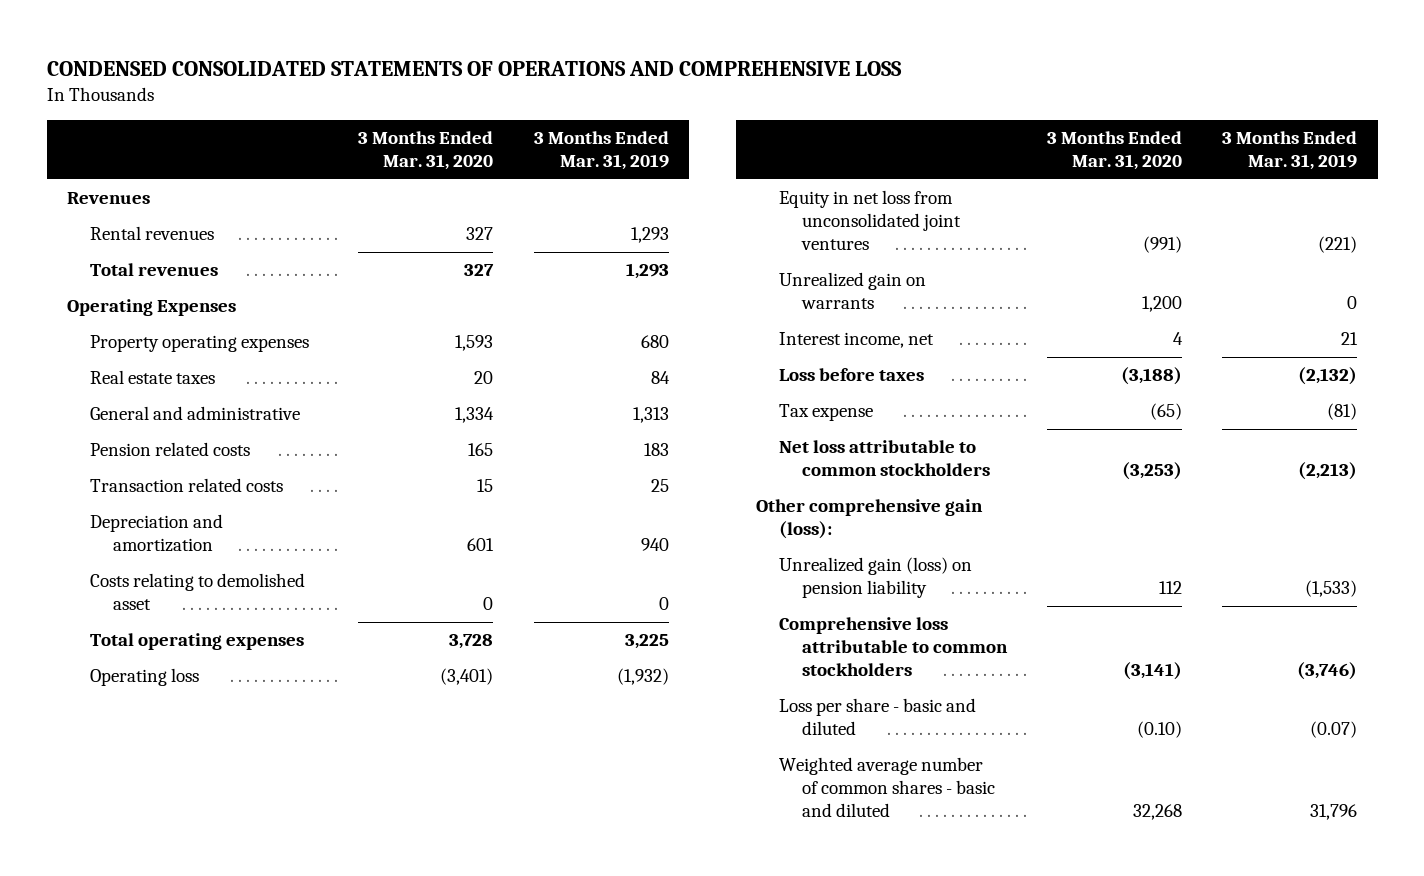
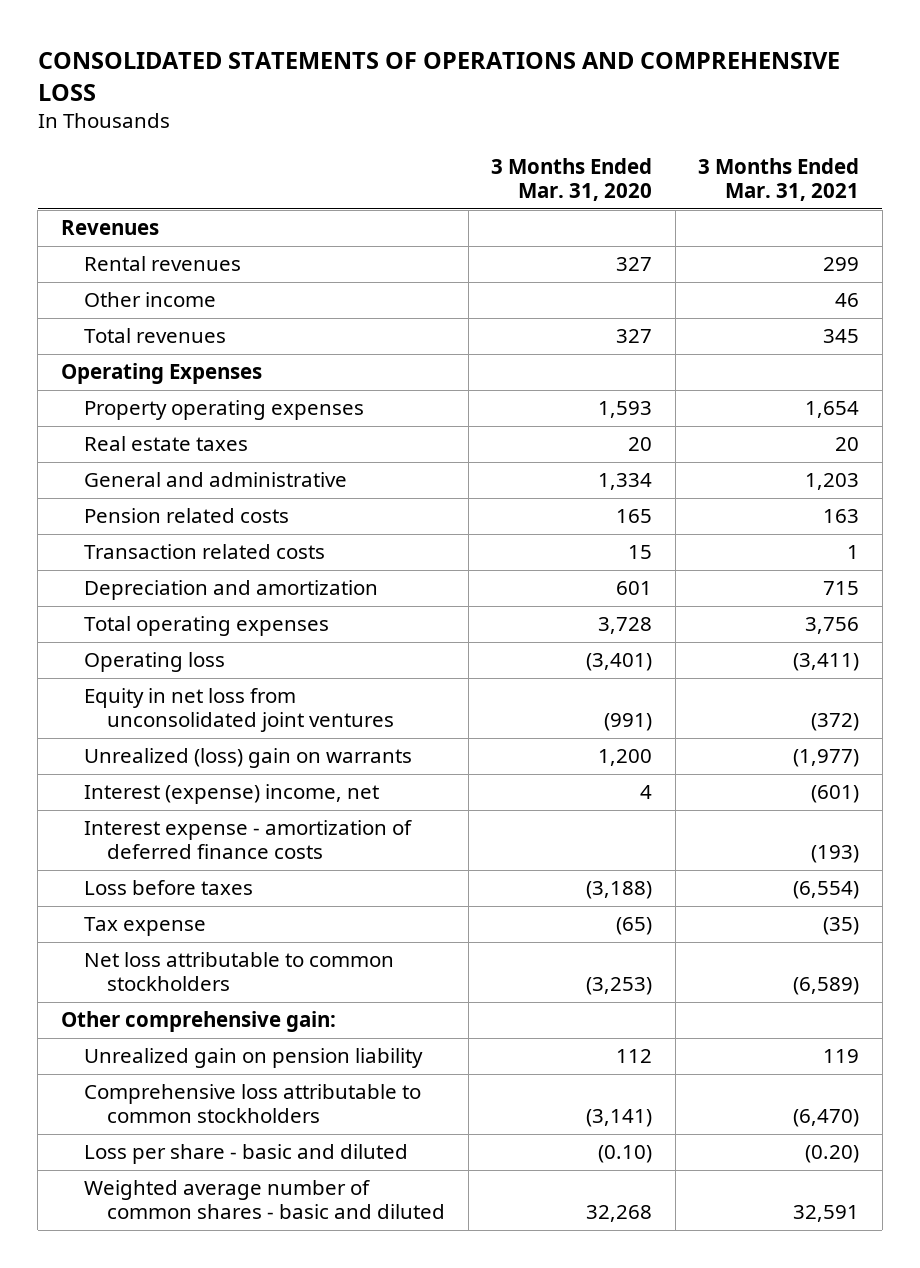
- CONDENSED CONSOLIDATED STATEMENTS OF OPERATIONS AND COMPREHENSIVE LOSS
+ CONSOLIDATED STATEMENTS OF OPERATIONS AND COMPREHENSIVE LOSS
- | 3 Months Ended Mar. 31, 2020 | 3 Months Ended Mar. 31, 2019
+ | 3 Months Ended Mar. 31, 2020 | 3 Months Ended Mar. 31, 2021
+ Other income | | 46
- Costs relating to demolished asset | 0 | 0
- Unrealized gain on warrants | 1,200 | 0
- Interest income, net | 4 | 21
+ Unrealized (loss) gain on warrants | 1,200 | (1,977)
+ Interest (expense) income, net | 4 | (601)
+ Interest expense - amortization of deferred finance costs | | (193)
- Other comprehensive gain (loss):
- Unrealized gain (loss) on pension liability | 112 | (1,533)
+ Other comprehensive gain:
+ Unrealized gain on pension liability | 112 | 119

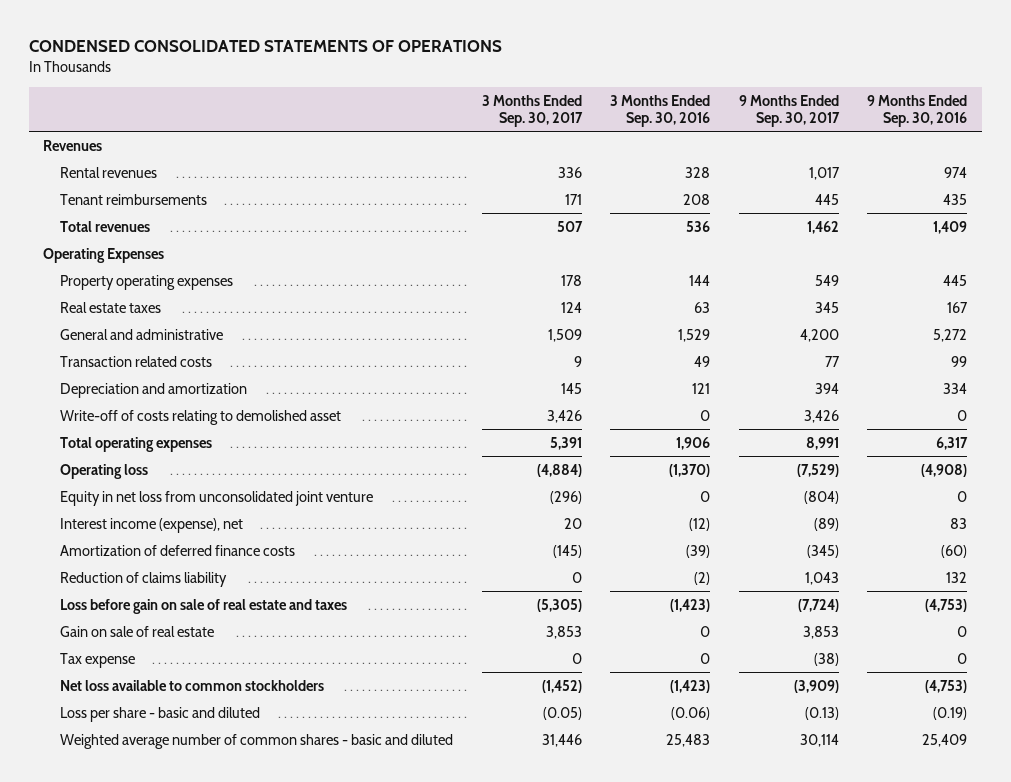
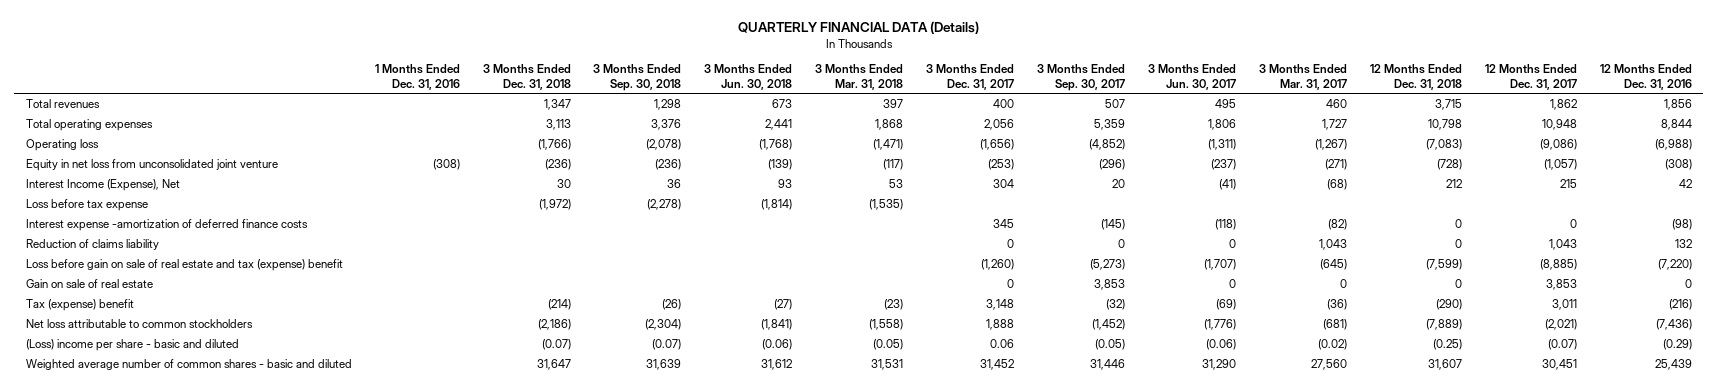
- CONDENSED CONSOLIDATED STATEMENTS OF OPERATIONS
+ QUARTERLY FINANCIAL DATA (Details)
- | 3 Months Ended Sep. 30, 2017 | 3 Months Ended Sep. 30, 2016 | 9 Months Ended Sep. 30, 2017 | 9 Months Ended Sep. 30, 2016
+ | 1 Months Ended Dec. 31, 2016 | 3 Months Ended Dec. 31, 2018 | 3 Months Ended Sep. 30, 2018 | 3 Months Ended Jun. 30, 2018 | 3 Months Ended Mar. 31, 2018 | 3 Months Ended Dec. 31, 2017 | 3 Months Ended Sep. 30, 2017 | 3 Months Ended Jun. 30, 2017 | 3 Months Ended Mar. 31, 2017 | 12 Months Ended Dec. 31, 2018 | 12 Months Ended Dec. 31, 2017 | 12 Months Ended Dec. 31, 2016
- Revenues
- Rental revenues | 336 | 328 | 1,017 | 974
- Tenant reimbursements | 171 | 208 | 445 | 435
- Operating Expenses
- Property operating expenses | 178 | 144 | 549 | 445
- Real estate taxes | 124 | 63 | 345 | 167
- General and administrative | 1,509 | 1,529 | 4,200 | 5,272
- Transaction related costs | 9 | 49 | 77 | 99
- Depreciation and amortization | 145 | 121 | 394 | 334
- Write-off of costs relating to demolished asset | 3,426 | 0 | 3,426 | 0
- Total operating expenses | 5,391 | 1,906 | 8,991 | 6,317
- Operating loss | (4,884) | (1,370) | (7,529) | (4,908)
+ Total operating expenses | | 3,113 | 3,376 | 2,441 | 1,868 | 2,056 | 5,359 | 1,806 | 1,727 | 10,798 | 10,948 | 8,844
+ Operating loss | | (1,766) | (2,078) | (1,768) | (1,471) | (1,656) | (4,852) | (1,311) | (1,267) | (7,083) | (9,086) | (6,988)
- Interest income (expense), net | 20 | (12) | (89) | 83
- Amortization of deferred finance costs | (145) | (39) | (345) | (60)
+ Interest Income (Expense), Net | | 30 | 36 | 93 | 53 | 304 | 20 | (41) | (68) | 212 | 215 | 42
+ Loss before tax expense | | (1,972) | (2,278) | (1,814) | (1,535) | | | | | | |
+ Interest expense -amortization of deferred finance costs | | | | | | 345 | (145) | (118) | (82) | 0 | 0 | (98)
- Loss before gain on sale of real estate and taxes | (5,305) | (1,423) | (7,724) | (4,753)
+ Loss before gain on sale of real estate and tax (expense) benefit | | | | | | (1,260) | (5,273) | (1,707) | (645) | (7,599) | (8,885) | (7,220)
- Tax expense | 0 | 0 | (38) | 0
- Net loss available to common stockholders | (1,452) | (1,423) | (3,909) | (4,753)
- Loss per share - basic and diluted | (0.05) | (0.06) | (0.13) | (0.19)
+ Tax (expense) benefit | | (214) | (26) | (27) | (23) | 3,148 | (32) | (69) | (36) | (290) | 3,011 | (216)
+ Net loss attributable to common stockholders | | (2,186) | (2,304) | (1,841) | (1,558) | 1,888 | (1,452) | (1,776) | (681) | (7,889) | (2,021) | (7,436)
+ (Loss) income per share - basic and diluted | | (0.07) | (0.07) | (0.06) | (0.05) | 0.06 | (0.05) | (0.06) | (0.02) | (0.25) | (0.07) | (0.29)

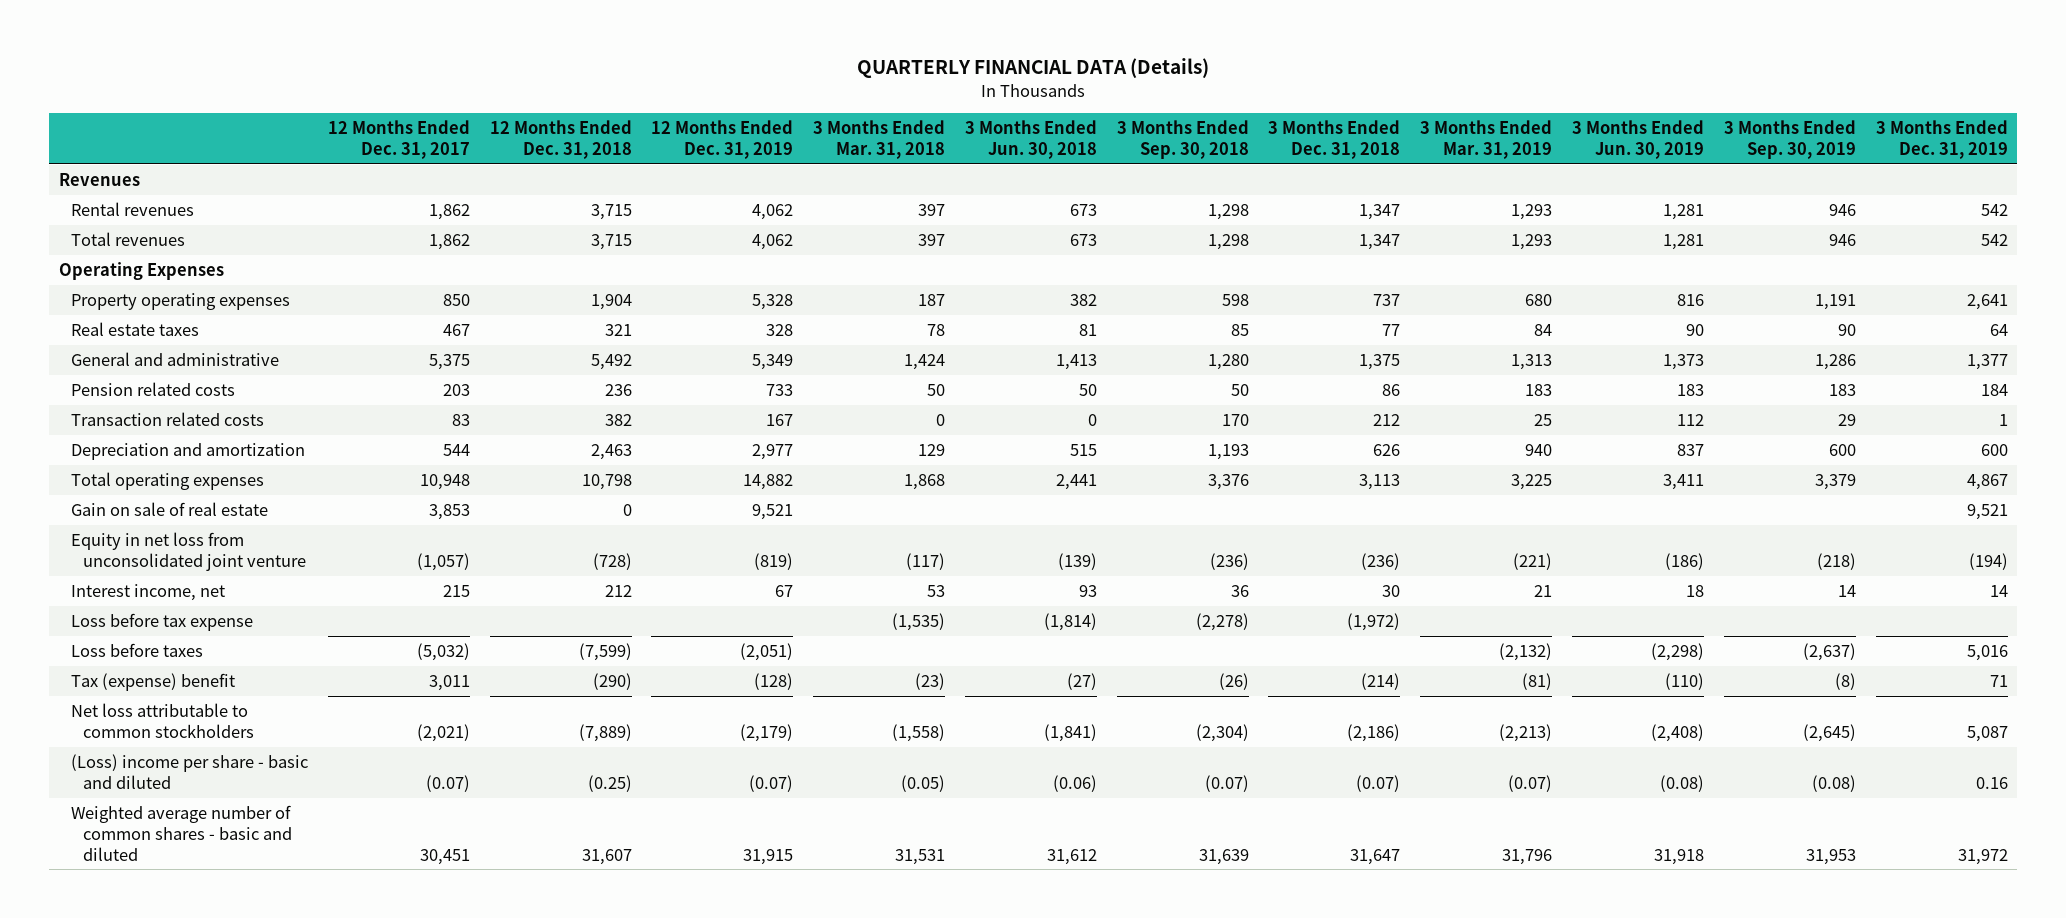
- | 1 Months Ended Dec. 31, 2016 | 3 Months Ended Dec. 31, 2018 | 3 Months Ended Sep. 30, 2018 | 3 Months Ended Jun. 30, 2018 | 3 Months Ended Mar. 31, 2018 | 3 Months Ended Dec. 31, 2017 | 3 Months Ended Sep. 30, 2017 | 3 Months Ended Jun. 30, 2017 | 3 Months Ended Mar. 31, 2017 | 12 Months Ended Dec. 31, 2018 | 12 Months Ended Dec. 31, 2017 | 12 Months Ended Dec. 31, 2016
+ | 12 Months Ended Dec. 31, 2017 | 12 Months Ended Dec. 31, 2018 | 12 Months Ended Dec. 31, 2019 | 3 Months Ended Mar. 31, 2018 | 3 Months Ended Jun. 30, 2018 | 3 Months Ended Sep. 30, 2018 | 3 Months Ended Dec. 31, 2018 | 3 Months Ended Mar. 31, 2019 | 3 Months Ended Jun. 30, 2019 | 3 Months Ended Sep. 30, 2019 | 3 Months Ended Dec. 31, 2019
+ Revenues
+ Rental revenues | 1,862 | 3,715 | 4,062 | 397 | 673 | 1,298 | 1,347 | 1,293 | 1,281 | 946 | 542
+ Operating Expenses
+ Property operating expenses | 850 | 1,904 | 5,328 | 187 | 382 | 598 | 737 | 680 | 816 | 1,191 | 2,641
+ Real estate taxes | 467 | 321 | 328 | 78 | 81 | 85 | 77 | 84 | 90 | 90 | 64
+ General and administrative | 5,375 | 5,492 | 5,349 | 1,424 | 1,413 | 1,280 | 1,375 | 1,313 | 1,373 | 1,286 | 1,377
+ Pension related costs | 203 | 236 | 733 | 50 | 50 | 50 | 86 | 183 | 183 | 183 | 184
+ Transaction related costs | 83 | 382 | 167 | 0 | 0 | 170 | 212 | 25 | 112 | 29 | 1
+ Depreciation and amortization | 544 | 2,463 | 2,977 | 129 | 515 | 1,193 | 626 | 940 | 837 | 600 | 600
- Operating loss | | (1,766) | (2,078) | (1,768) | (1,471) | (1,656) | (4,852) | (1,311) | (1,267) | (7,083) | (9,086) | (6,988)
moved up: Gain on sale of real estate | 3,853 | 0 | 9,521 | | | | | | | | 9,521
- Interest Income (Expense), Net | | 30 | 36 | 93 | 53 | 304 | 20 | (41) | (68) | 212 | 215 | 42
+ Interest income, net | 215 | 212 | 67 | 53 | 93 | 36 | 30 | 21 | 18 | 14 | 14
- Interest expense -amortization of deferred finance costs | | | | | | 345 | (145) | (118) | (82) | 0 | 0 | (98)
- Reduction of claims liability | | | | | | 0 | 0 | 0 | 1,043 | 0 | 1,043 | 132
- Loss before gain on sale of real estate and tax (expense) benefit | | | | | | (1,260) | (5,273) | (1,707) | (645) | (7,599) | (8,885) | (7,220)
+ Loss before taxes | (5,032) | (7,599) | (2,051) | | | | | (2,132) | (2,298) | (2,637) | 5,016

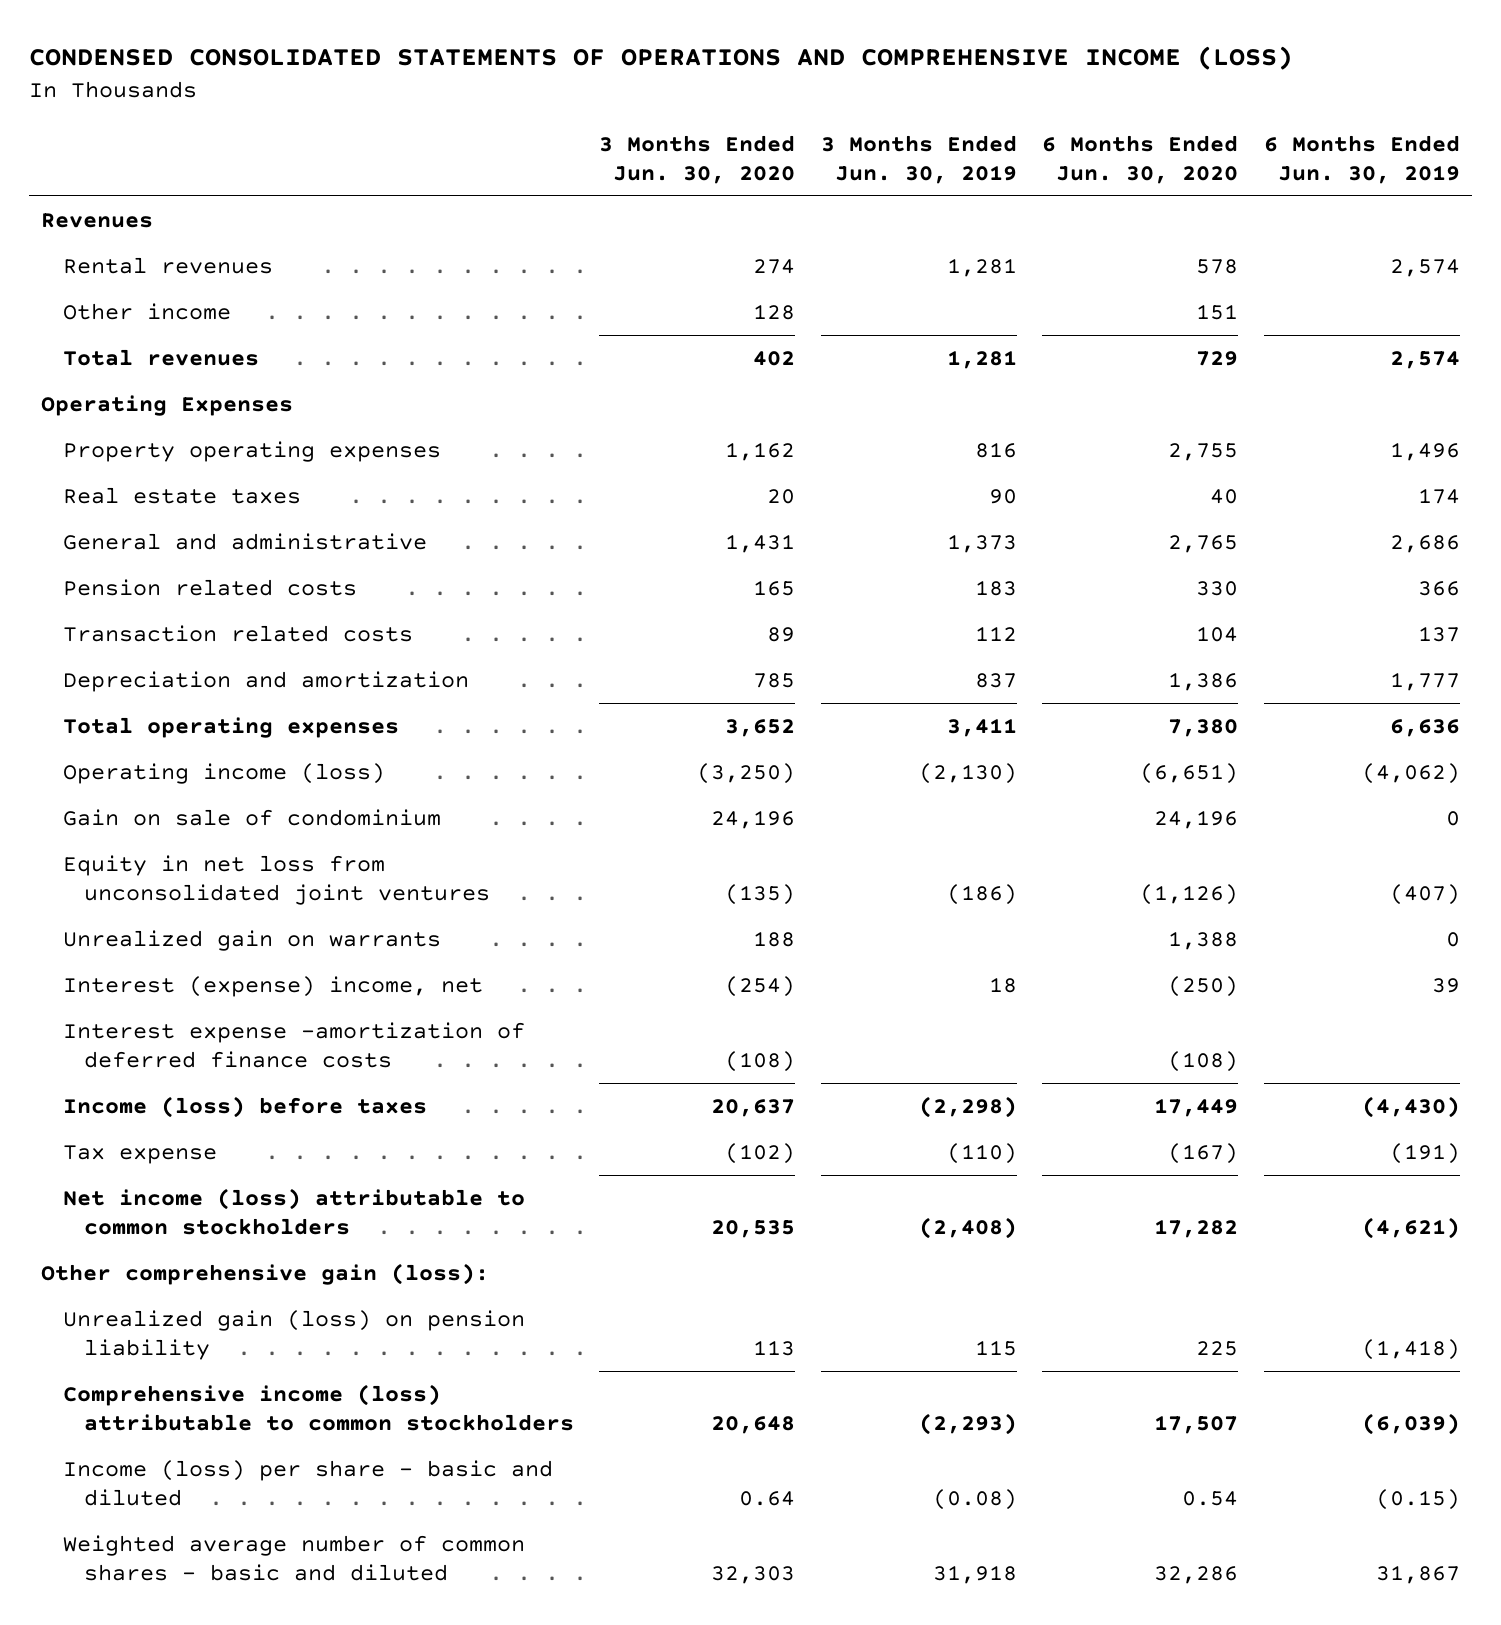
- QUARTERLY FINANCIAL DATA (Details)
+ CONDENSED CONSOLIDATED STATEMENTS OF OPERATIONS AND COMPREHENSIVE INCOME (LOSS)
- | 12 Months Ended Dec. 31, 2017 | 12 Months Ended Dec. 31, 2018 | 12 Months Ended Dec. 31, 2019 | 3 Months Ended Mar. 31, 2018 | 3 Months Ended Jun. 30, 2018 | 3 Months Ended Sep. 30, 2018 | 3 Months Ended Dec. 31, 2018 | 3 Months Ended Mar. 31, 2019 | 3 Months Ended Jun. 30, 2019 | 3 Months Ended Sep. 30, 2019 | 3 Months Ended Dec. 31, 2019
+ | 3 Months Ended Jun. 30, 2020 | 3 Months Ended Jun. 30, 2019 | 6 Months Ended Jun. 30, 2020 | 6 Months Ended Jun. 30, 2019
+ Other income | 128 | | 151 |
- Gain on sale of real estate | 3,853 | 0 | 9,521 | | | | | | | | 9,521
- Equity in net loss from unconsolidated joint venture | (1,057) | (728) | (819) | (117) | (139) | (236) | (236) | (221) | (186) | (218) | (194)
- Interest income, net | 215 | 212 | 67 | 53 | 93 | 36 | 30 | 21 | 18 | 14 | 14
- Loss before tax expense | | | | (1,535) | (1,814) | (2,278) | (1,972) | | | |
- Loss before taxes | (5,032) | (7,599) | (2,051) | | | | | (2,132) | (2,298) | (2,637) | 5,016
- Tax (expense) benefit | 3,011 | (290) | (128) | (23) | (27) | (26) | (214) | (81) | (110) | (8) | 71
- Net loss attributable to common stockholders | (2,021) | (7,889) | (2,179) | (1,558) | (1,841) | (2,304) | (2,186) | (2,213) | (2,408) | (2,645) | 5,087
- (Loss) income per share - basic and diluted | (0.07) | (0.25) | (0.07) | (0.05) | (0.06) | (0.07) | (0.07) | (0.07) | (0.08) | (0.08) | 0.16
+ Operating income (loss) | (3,250) | (2,130) | (6,651) | (4,062)
+ Gain on sale of condominium | 24,196 | | 24,196 | 0
+ Equity in net loss from unconsolidated joint ventures | (135) | (186) | (1,126) | (407)
+ Unrealized gain on warrants | 188 | | 1,388 | 0
+ Interest (expense) income, net | (254) | 18 | (250) | 39
+ Interest expense -amortization of deferred finance costs | (108) | | (108) |
+ Income (loss) before taxes | 20,637 | (2,298) | 17,449 | (4,430)
+ Tax expense | (102) | (110) | (167) | (191)
+ Net income (loss) attributable to common stockholders | 20,535 | (2,408) | 17,282 | (4,621)
+ Other comprehensive gain (loss):
+ Unrealized gain (loss) on pension liability | 113 | 115 | 225 | (1,418)
+ Comprehensive income (loss) attributable to common stockholders | 20,648 | (2,293) | 17,507 | (6,039)
+ Income (loss) per share - basic and diluted | 0.64 | (0.08) | 0.54 | (0.15)

